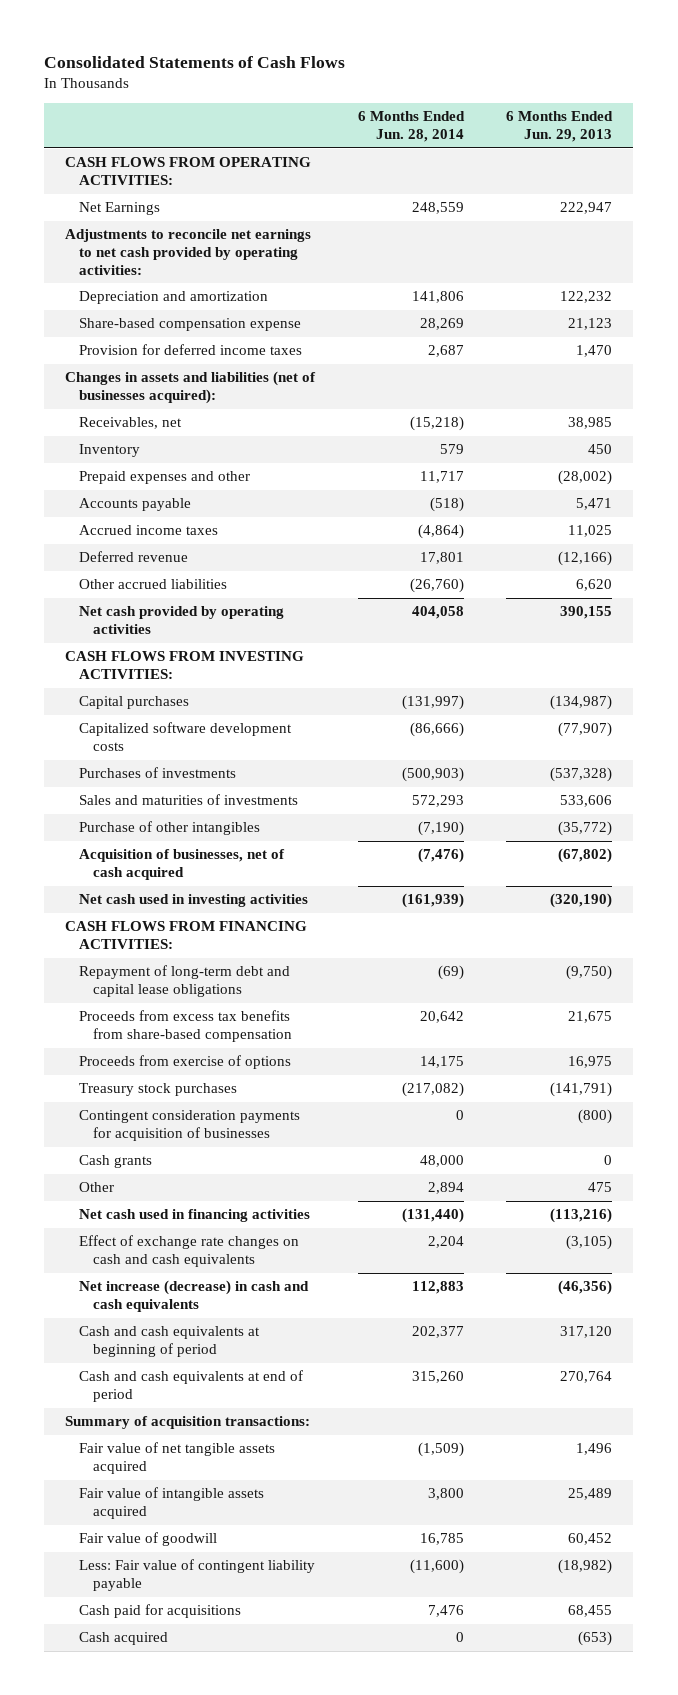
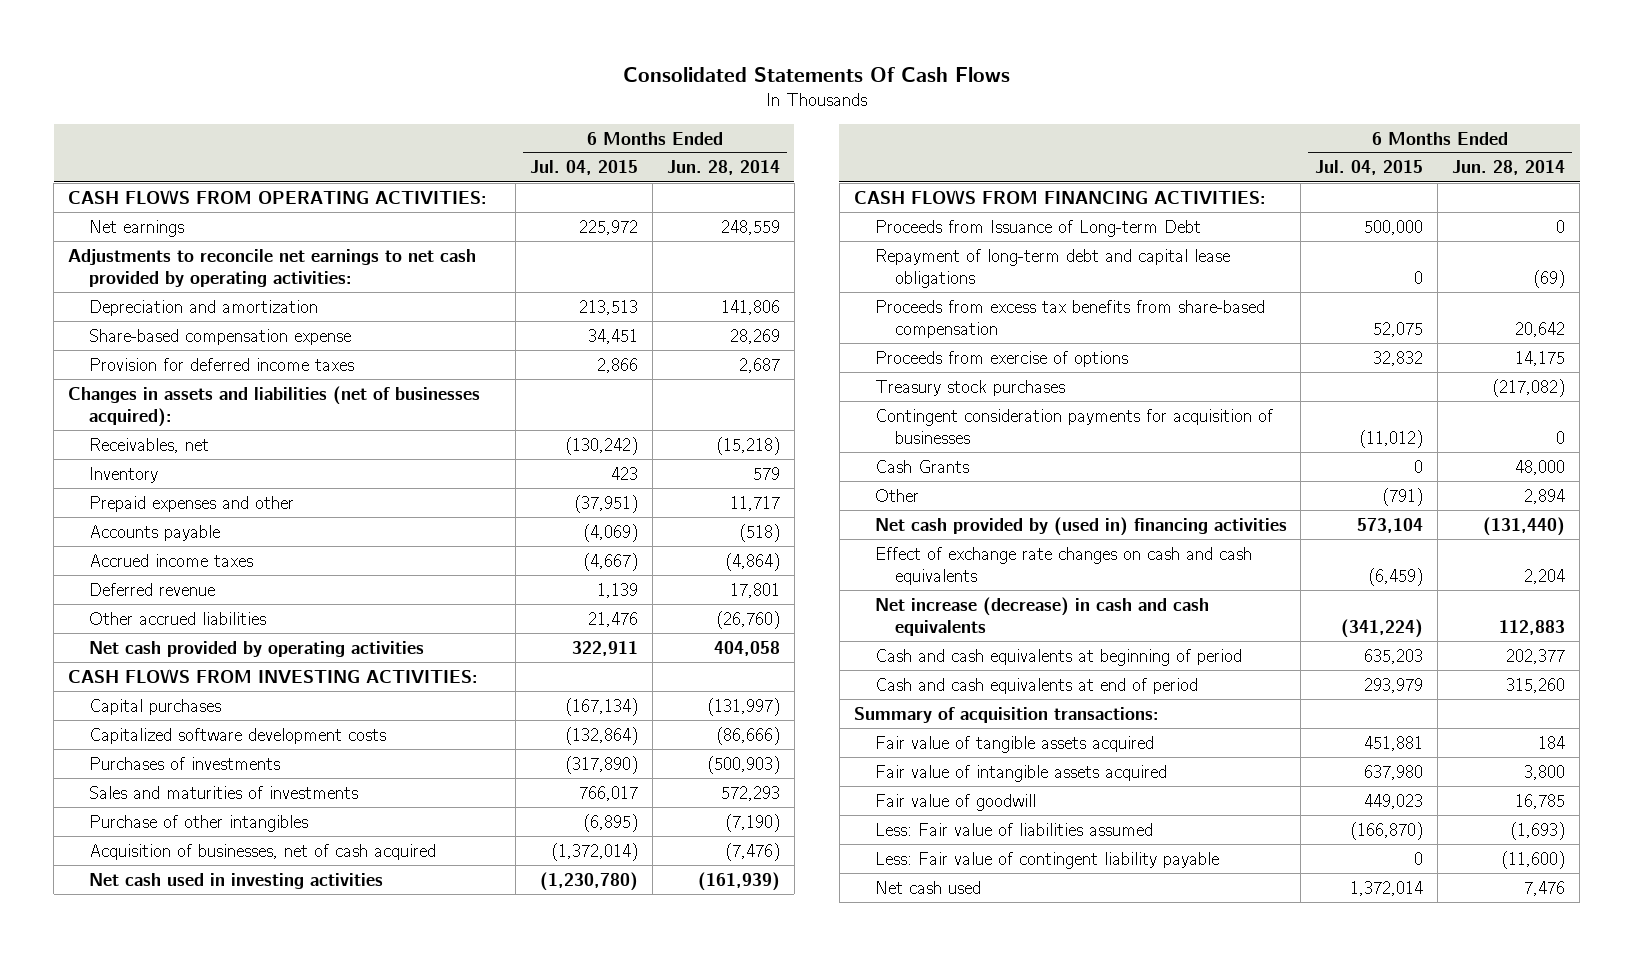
- Consolidated Statements of Cash Flows
+ Consolidated Statements Of Cash Flows
- | 6 Months Ended Jun. 28, 2014 | 6 Months Ended Jun. 29, 2013
+ | 6 Months Ended Jul. 04, 2015 | 6 Months Ended Jun. 28, 2014
- Net Earnings | 248,559 | 222,947
+ Net earnings | 225,972 | 248,559
+ Proceeds from Issuance of Long-term Debt | 500,000 | 0
- Cash grants | 48,000 | 0
+ Cash Grants | 0 | 48,000
- Net cash used in financing activities | (131,440) | (113,216)
+ Net cash provided by (used in) financing activities | 573,104 | (131,440)
- Fair value of net tangible assets acquired | (1,509) | 1,496
+ Fair value of tangible assets acquired | 451,881 | 184
+ Less: Fair value of liabilities assumed | (166,870) | (1,693)
- Cash paid for acquisitions | 7,476 | 68,455
- Cash acquired | 0 | (653)
+ Net cash used | 1,372,014 | 7,476

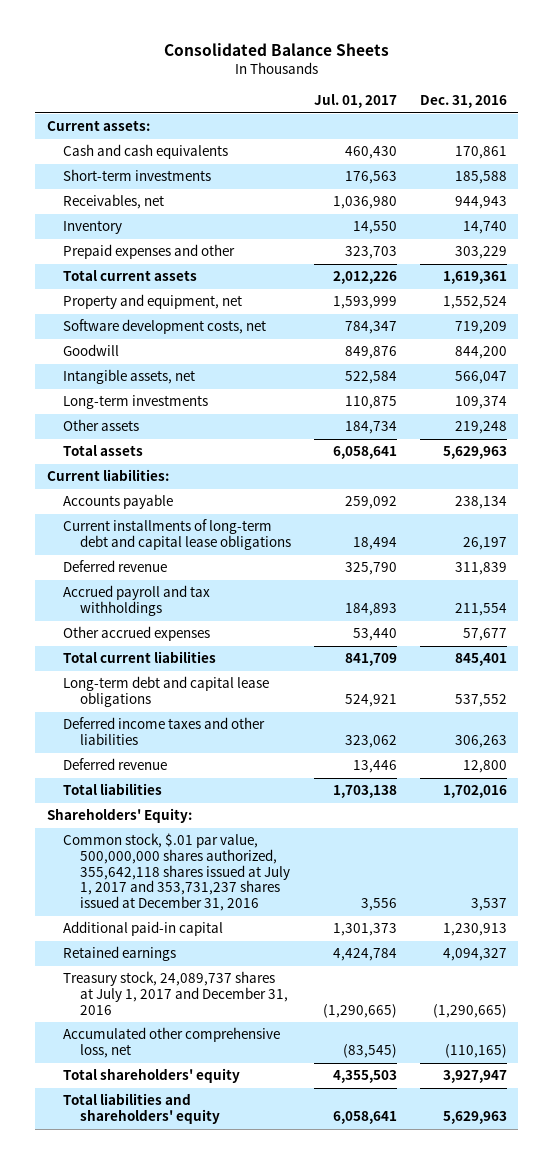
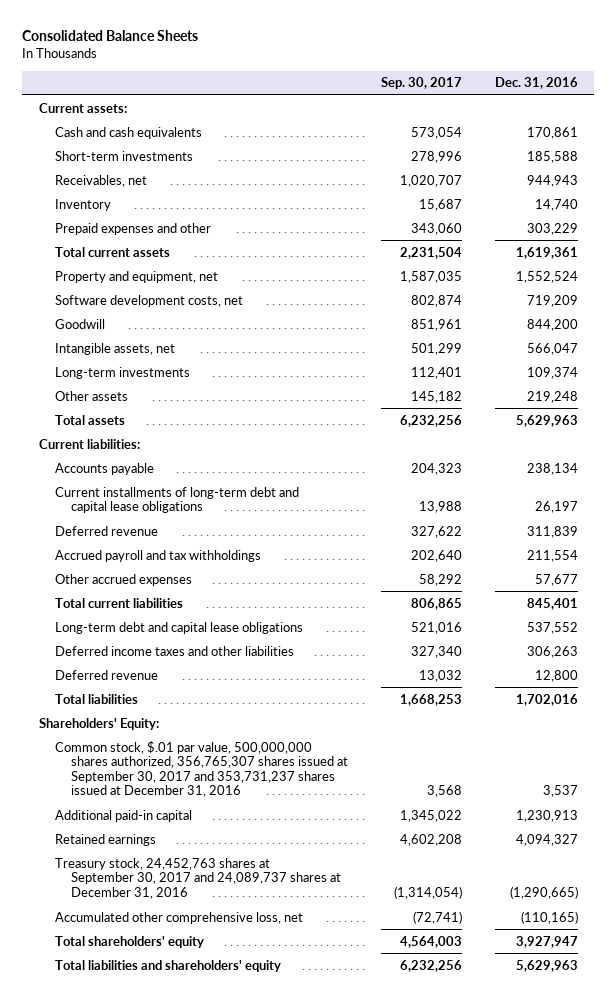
- | Jul. 01, 2017 | Dec. 31, 2016
+ | Sep. 30, 2017 | Dec. 31, 2016
- Common stock, $.01 par value, 500,000,000 shares authorized, 355,642,118 shares issued at July 1, 2017 and 353,731,237 shares issued at December 31, 2016 | 3,556 | 3,537
+ Common stock, $.01 par value, 500,000,000 shares authorized, 356,765,307 shares issued at September 30, 2017 and 353,731,237 shares issued at December 31, 2016 | 3,568 | 3,537
- Treasury stock, 24,089,737 shares at July 1, 2017 and December 31, 2016 | (1,290,665) | (1,290,665)
+ Treasury stock, 24,452,763 shares at September 30, 2017 and 24,089,737 shares at December 31, 2016 | (1,314,054) | (1,290,665)

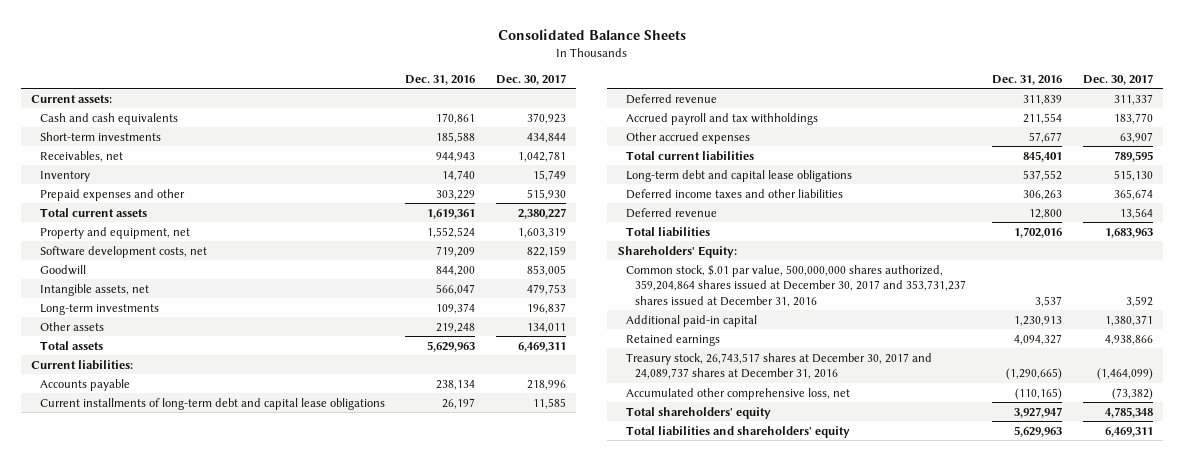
- | Sep. 30, 2017 | Dec. 31, 2016
+ | Dec. 31, 2016 | Dec. 30, 2017
- Common stock, $.01 par value, 500,000,000 shares authorized, 356,765,307 shares issued at September 30, 2017 and 353,731,237 shares issued at December 31, 2016 | 3,568 | 3,537
+ Common stock, $.01 par value, 500,000,000 shares authorized, 359,204,864 shares issued at December 30, 2017 and 353,731,237 shares issued at December 31, 2016 | 3,537 | 3,592
- Treasury stock, 24,452,763 shares at September 30, 2017 and 24,089,737 shares at December 31, 2016 | (1,314,054) | (1,290,665)
+ Treasury stock, 26,743,517 shares at December 30, 2017 and 24,089,737 shares at December 31, 2016 | (1,290,665) | (1,464,099)

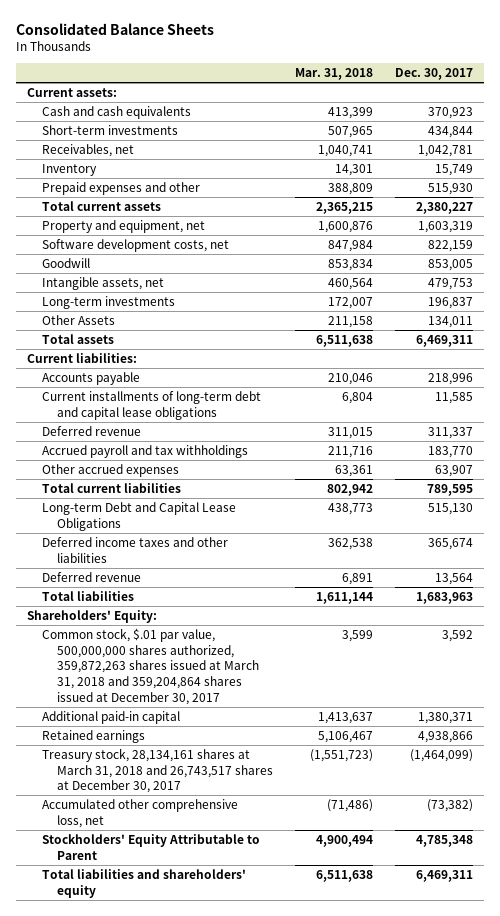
- | Dec. 31, 2016 | Dec. 30, 2017
+ | Mar. 31, 2018 | Dec. 30, 2017
- Other assets | 219,248 | 134,011
+ Other Assets | 211,158 | 134,011
- Long-term debt and capital lease obligations | 537,552 | 515,130
+ Long-term Debt and Capital Lease Obligations | 438,773 | 515,130
- Common stock, $.01 par value, 500,000,000 shares authorized, 359,204,864 shares issued at December 30, 2017 and 353,731,237 shares issued at December 31, 2016 | 3,537 | 3,592
+ Common stock, $.01 par value, 500,000,000 shares authorized, 359,872,263 shares issued at March 31, 2018 and 359,204,864 shares issued at December 30, 2017 | 3,599 | 3,592
- Treasury stock, 26,743,517 shares at December 30, 2017 and 24,089,737 shares at December 31, 2016 | (1,290,665) | (1,464,099)
+ Treasury stock, 28,134,161 shares at March 31, 2018 and 26,743,517 shares at December 30, 2017 | (1,551,723) | (1,464,099)
- Total shareholders' equity | 3,927,947 | 4,785,348
+ Stockholders' Equity Attributable to Parent | 4,900,494 | 4,785,348

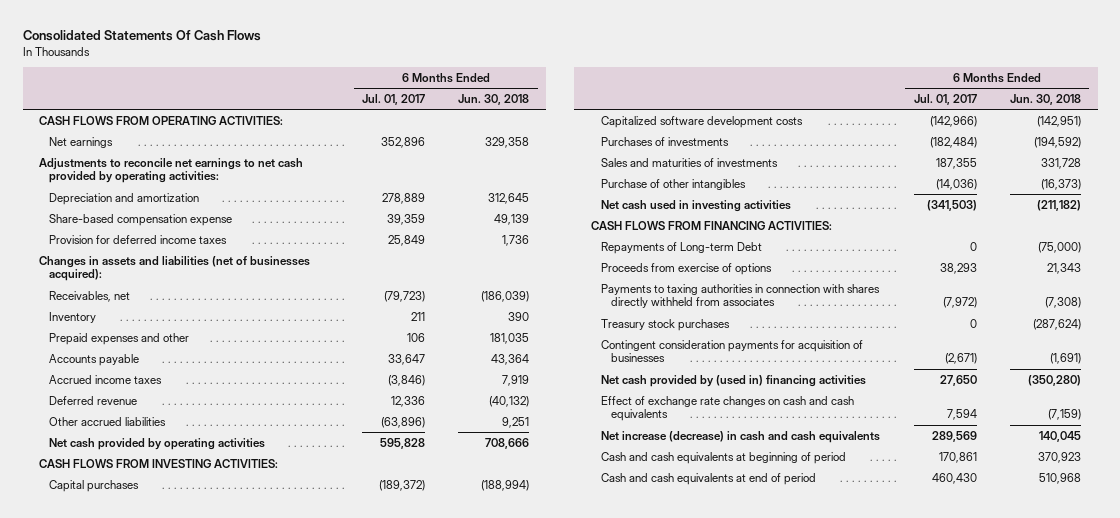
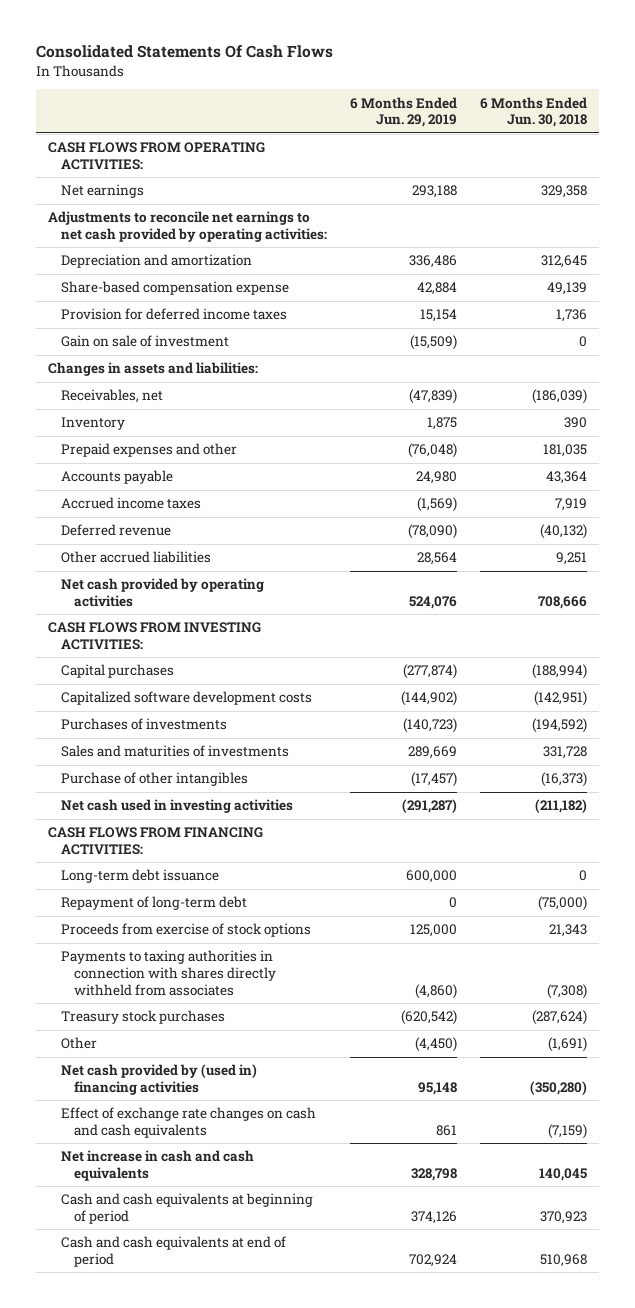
- | 6 Months Ended Jul. 01, 2017 | 6 Months Ended Jun. 30, 2018
+ | 6 Months Ended Jun. 29, 2019 | 6 Months Ended Jun. 30, 2018
- Changes in assets and liabilities (net of businesses acquired):
+ Gain on sale of investment | (15,509) | 0
+ Changes in assets and liabilities:
- Repayments of Long-term Debt | 0 | (75,000)
- Proceeds from exercise of options | 38,293 | 21,343
+ Long-term debt issuance | 600,000 | 0
+ Repayment of long-term debt | 0 | (75,000)
+ Proceeds from exercise of stock options | 125,000 | 21,343
- Contingent consideration payments for acquisition of businesses | (2,671) | (1,691)
+ Other | (4,450) | (1,691)
- Net increase (decrease) in cash and cash equivalents | 289,569 | 140,045
+ Net increase in cash and cash equivalents | 328,798 | 140,045

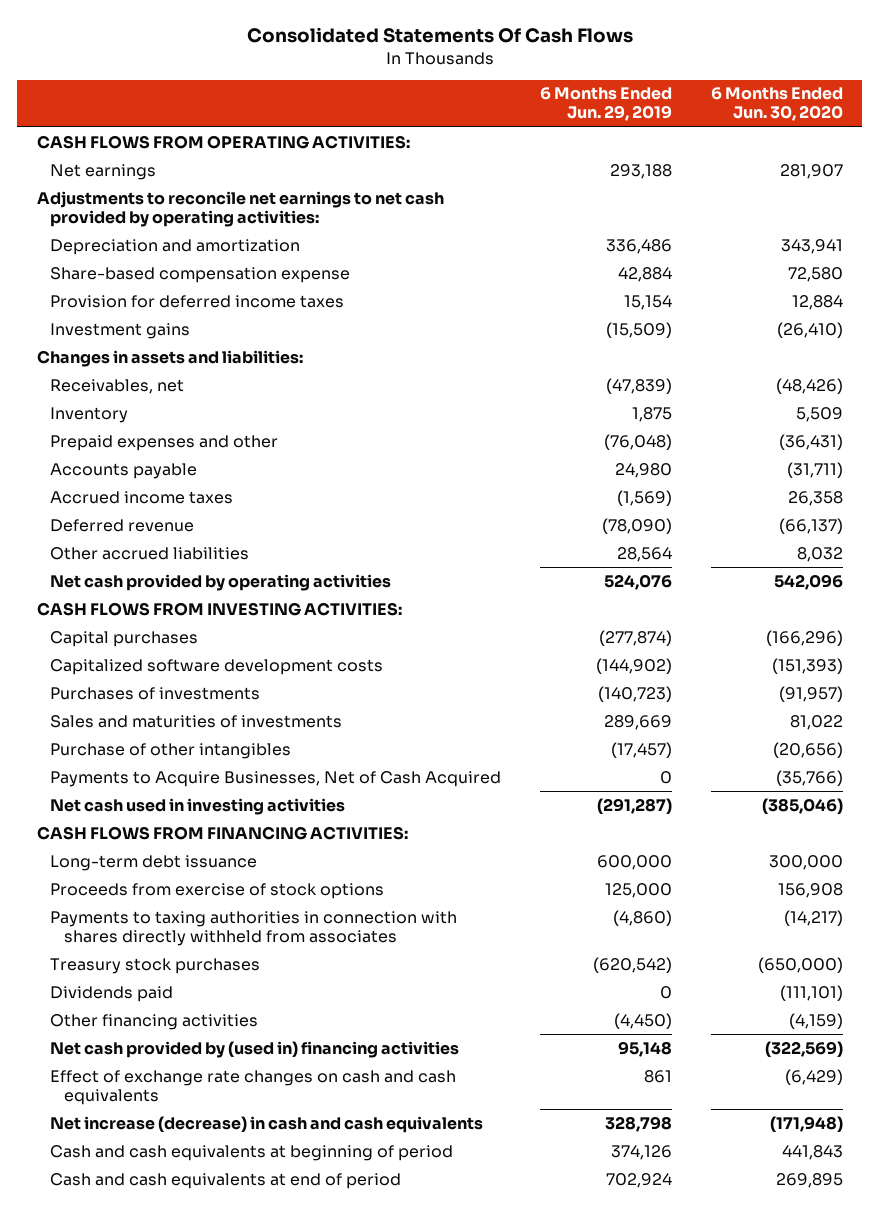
- | 6 Months Ended Jun. 29, 2019 | 6 Months Ended Jun. 30, 2018
+ | 6 Months Ended Jun. 29, 2019 | 6 Months Ended Jun. 30, 2020
- Gain on sale of investment | (15,509) | 0
+ Investment gains | (15,509) | (26,410)
+ Payments to Acquire Businesses, Net of Cash Acquired | 0 | (35,766)
- Repayment of long-term debt | 0 | (75,000)
- Other | (4,450) | (1,691)
+ Dividends paid | 0 | (111,101)
+ Other financing activities | (4,450) | (4,159)
- Net increase in cash and cash equivalents | 328,798 | 140,045
+ Net increase (decrease) in cash and cash equivalents | 328,798 | (171,948)

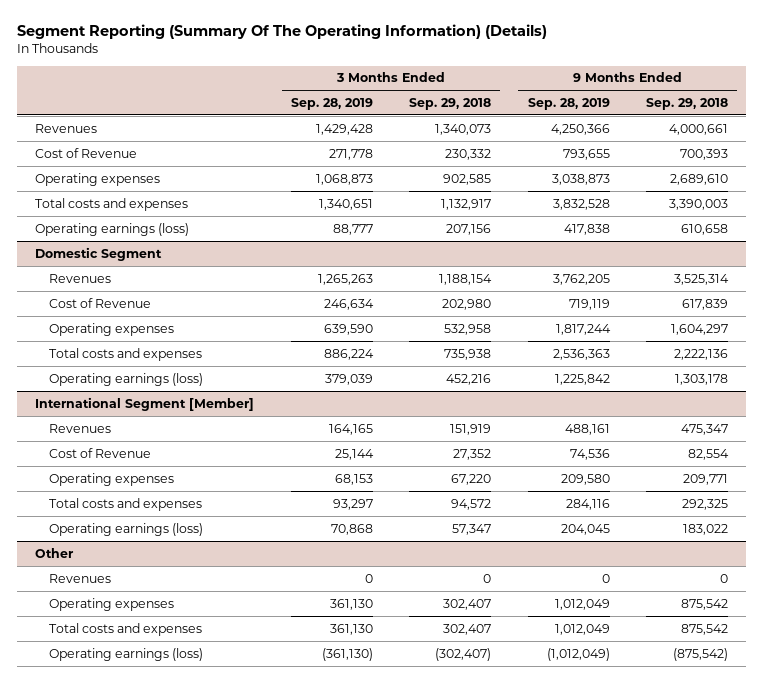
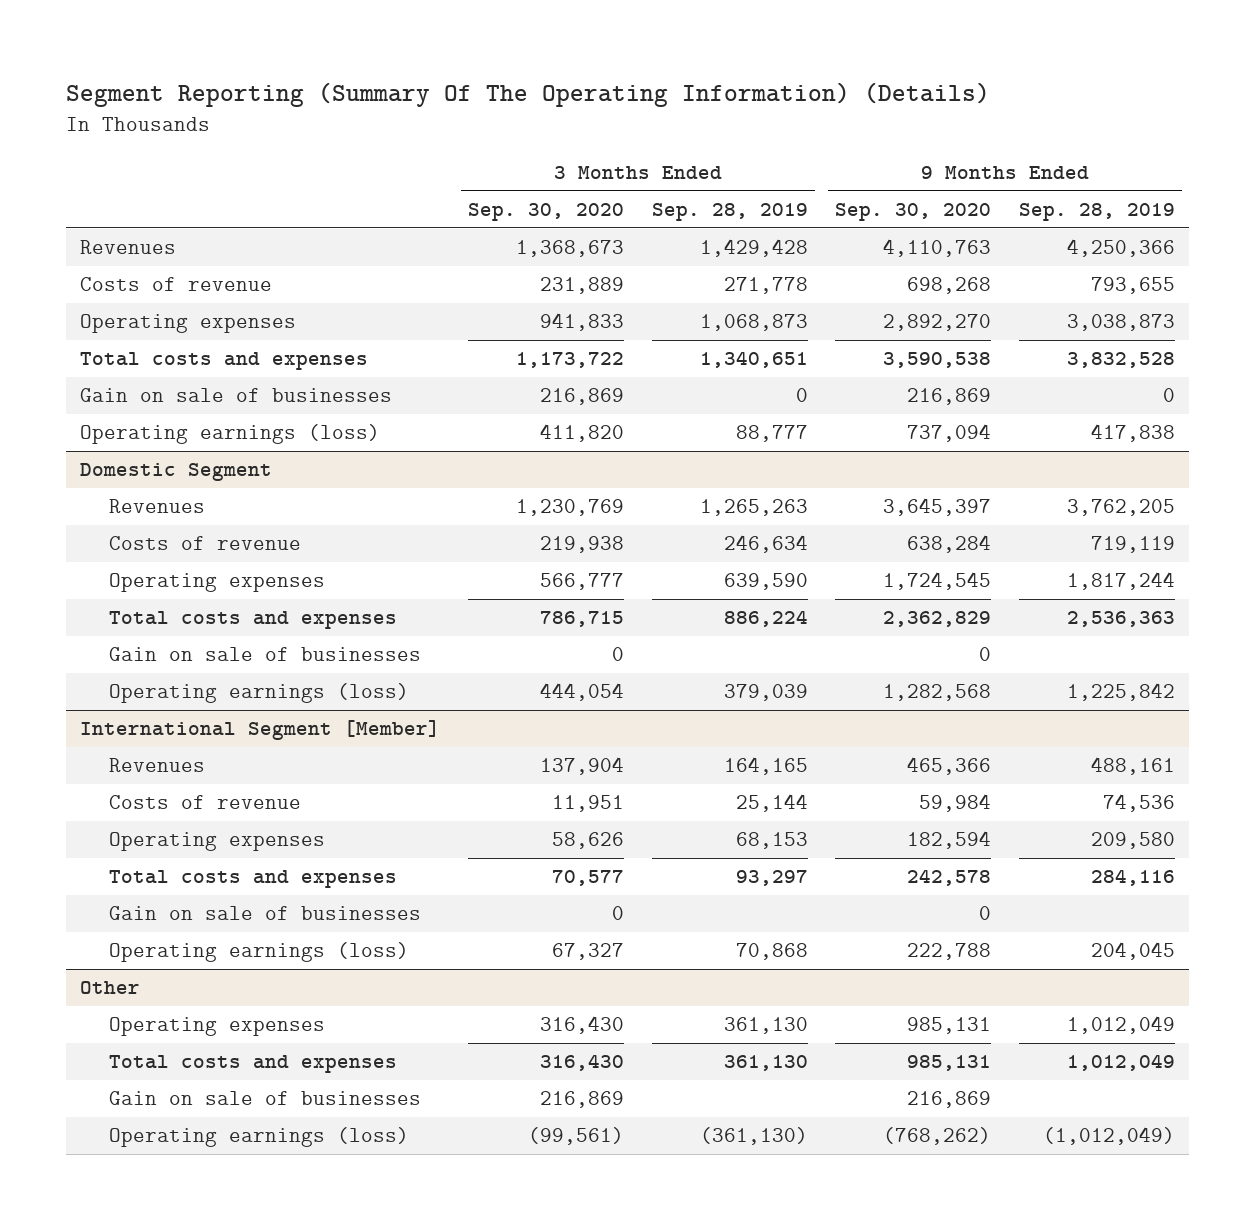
- | 3 Months Ended Sep. 28, 2019 | 3 Months Ended Sep. 29, 2018 | 9 Months Ended Sep. 28, 2019 | 9 Months Ended Sep. 29, 2018
+ | 3 Months Ended Sep. 30, 2020 | 3 Months Ended Sep. 28, 2019 | 9 Months Ended Sep. 30, 2020 | 9 Months Ended Sep. 28, 2019
- Cost of Revenue | 271,778 | 230,332 | 793,655 | 700,393
+ Costs of revenue | 231,889 | 271,778 | 698,268 | 793,655
+ Gain on sale of businesses | 216,869 | 0 | 216,869 | 0
@ Domestic Segment
- Cost of Revenue | 246,634 | 202,980 | 719,119 | 617,839
+ Costs of revenue | 219,938 | 246,634 | 638,284 | 719,119
+ Gain on sale of businesses | 0 | | 0 |
@ International Segment [Member]
- Cost of Revenue | 25,144 | 27,352 | 74,536 | 82,554
+ Costs of revenue | 11,951 | 25,144 | 59,984 | 74,536
+ Gain on sale of businesses | 0 | | 0 |
@ Other
- Revenues | 0 | 0 | 0 | 0
+ Gain on sale of businesses | 216,869 | | 216,869 |

